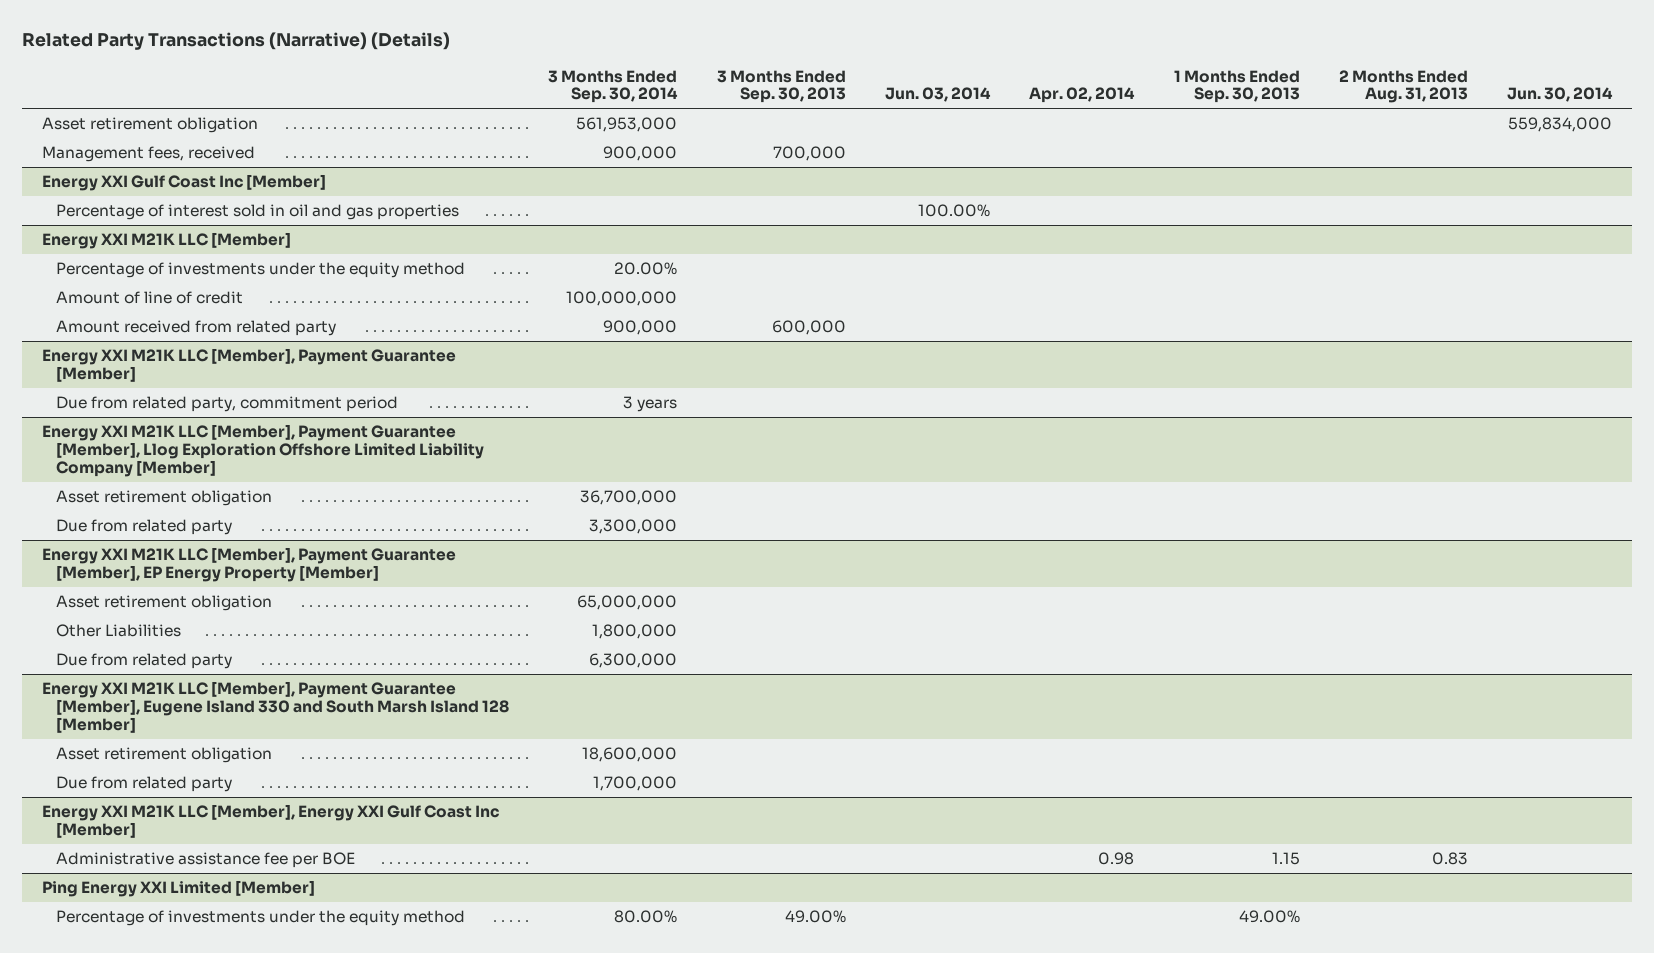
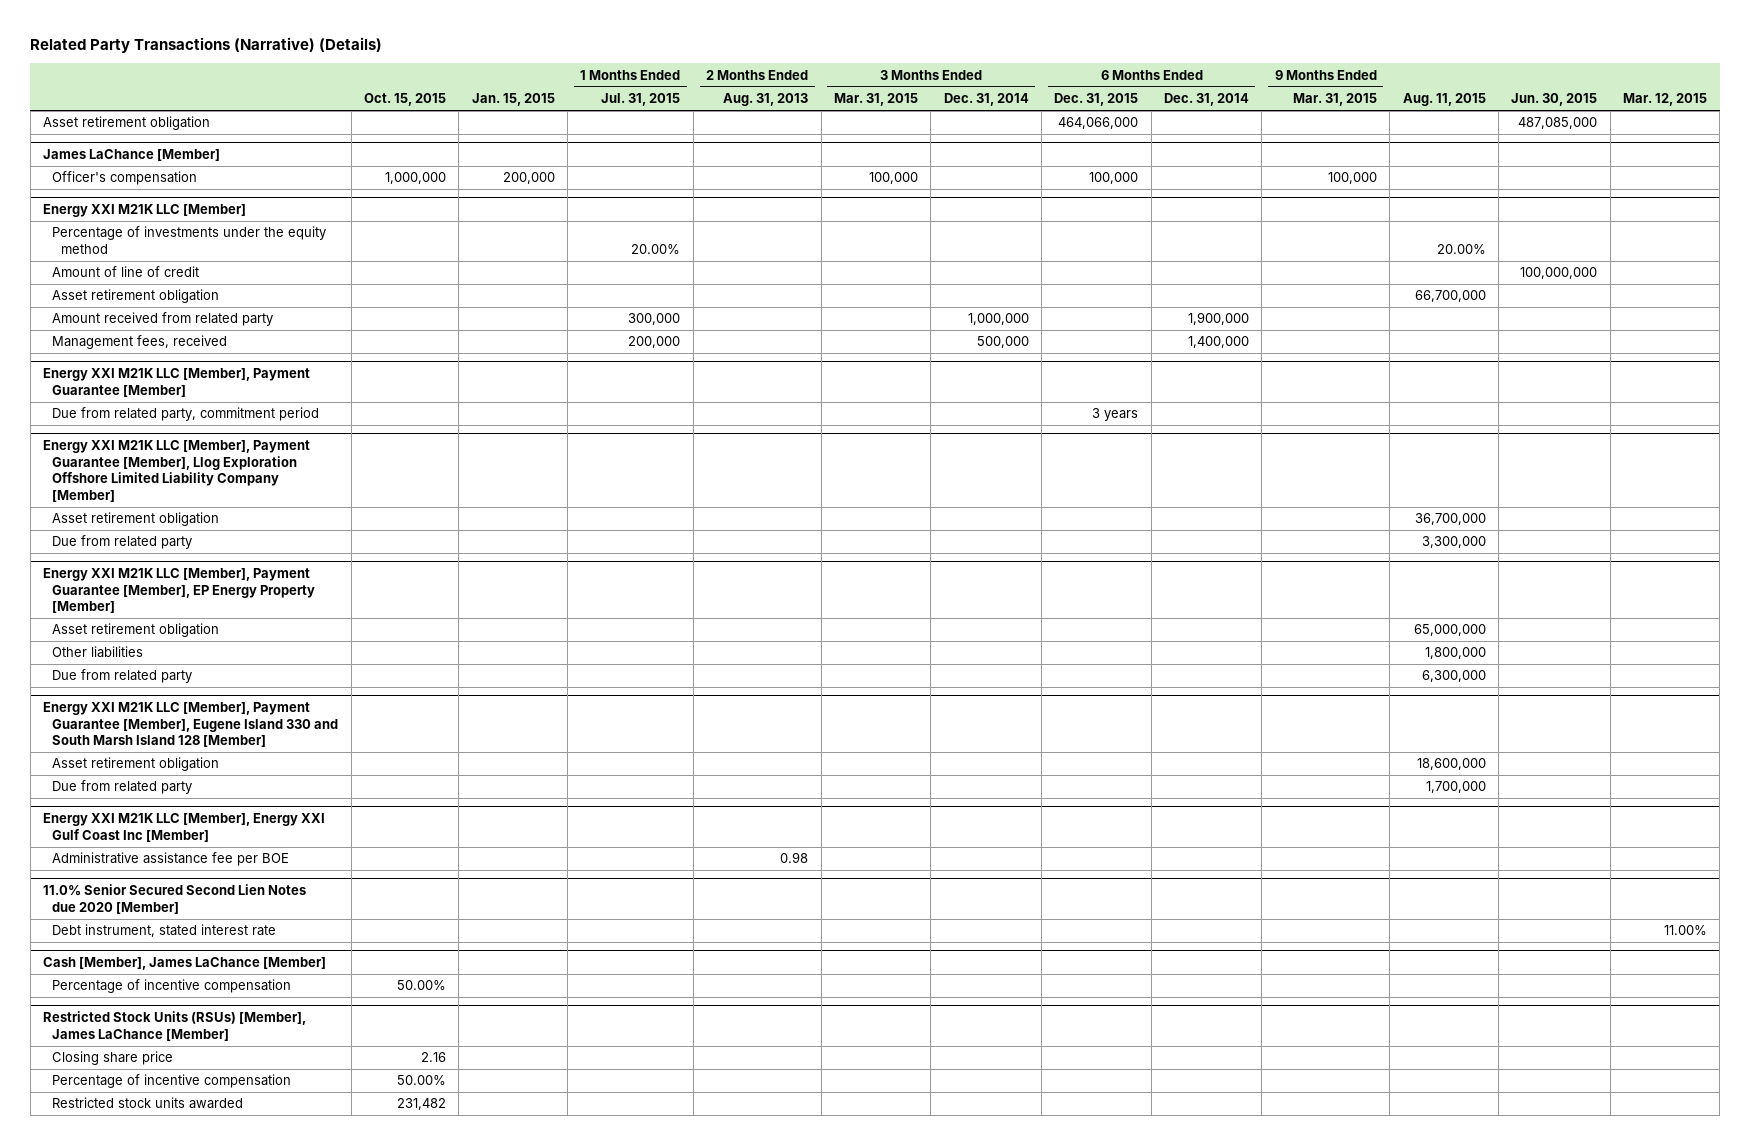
- | 3 Months Ended Sep. 30, 2014 | 3 Months Ended Sep. 30, 2013 | Jun. 03, 2014 | Apr. 02, 2014 | 1 Months Ended Sep. 30, 2013 | 2 Months Ended Aug. 31, 2013 | Jun. 30, 2014
+ | Oct. 15, 2015 | Jan. 15, 2015 | 1 Months Ended Jul. 31, 2015 | 2 Months Ended Aug. 31, 2013 | 3 Months Ended Mar. 31, 2015 | 3 Months Ended Dec. 31, 2014 | 6 Months Ended Dec. 31, 2015 | 6 Months Ended Dec. 31, 2014 | 9 Months Ended Mar. 31, 2015 | Aug. 11, 2015 | Jun. 30, 2015 | Mar. 12, 2015
- Management fees, received | 900,000 | 700,000 | | | | |
- Energy XXI Gulf Coast Inc [Member]
- Percentage of interest sold in oil and gas properties | | | 100.00% | | | |
+ James LaChance [Member]
+ Officer's compensation | 1,000,000 | 200,000 | | | 100,000 | | 100,000 | | 100,000 | | |
@ Energy XXI M21K LLC [Member]
+ Asset retirement obligation | | | | | | | | | | 66,700,000 | |
+ Management fees, received | | | 200,000 | | | 500,000 | | 1,400,000 | | | |
@ Energy XXI M21K LLC [Member], Payment Guarantee [Member], EP Energy Property [Member]
- Other Liabilities | 1,800,000 | | | | | |
+ Other liabilities | | | | | | | | | | 1,800,000 | |
@ Energy XXI M21K LLC [Member], Energy XXI Gulf Coast Inc [Member]
- Administrative assistance fee per BOE | | | | 0.98 | 1.15 | 0.83 |
- Ping Energy XXI Limited [Member]
- Percentage of investments under the equity method | 80.00% | 49.00% | | | 49.00% | |
@ Energy XXI M21K LLC [Member], Energy XXI Gulf Coast Inc [Member]
+ Administrative assistance fee per BOE | | | | 0.98 | | | | | | | |
+ 11.0% Senior Secured Second Lien Notes due 2020 [Member]
+ Debt instrument, stated interest rate | | | | | | | | | | | | 11.00%
+ Cash [Member], James LaChance [Member]
+ Percentage of incentive compensation | 50.00% | | | | | | | | | | |
+ Restricted Stock Units (RSUs) [Member], James LaChance [Member]
+ Closing share price | 2.16 | | | | | | | | | | |
+ Percentage of incentive compensation | 50.00% | | | | | | | | | | |
+ Restricted stock units awarded | 231,482 | | | | | | | | | | |

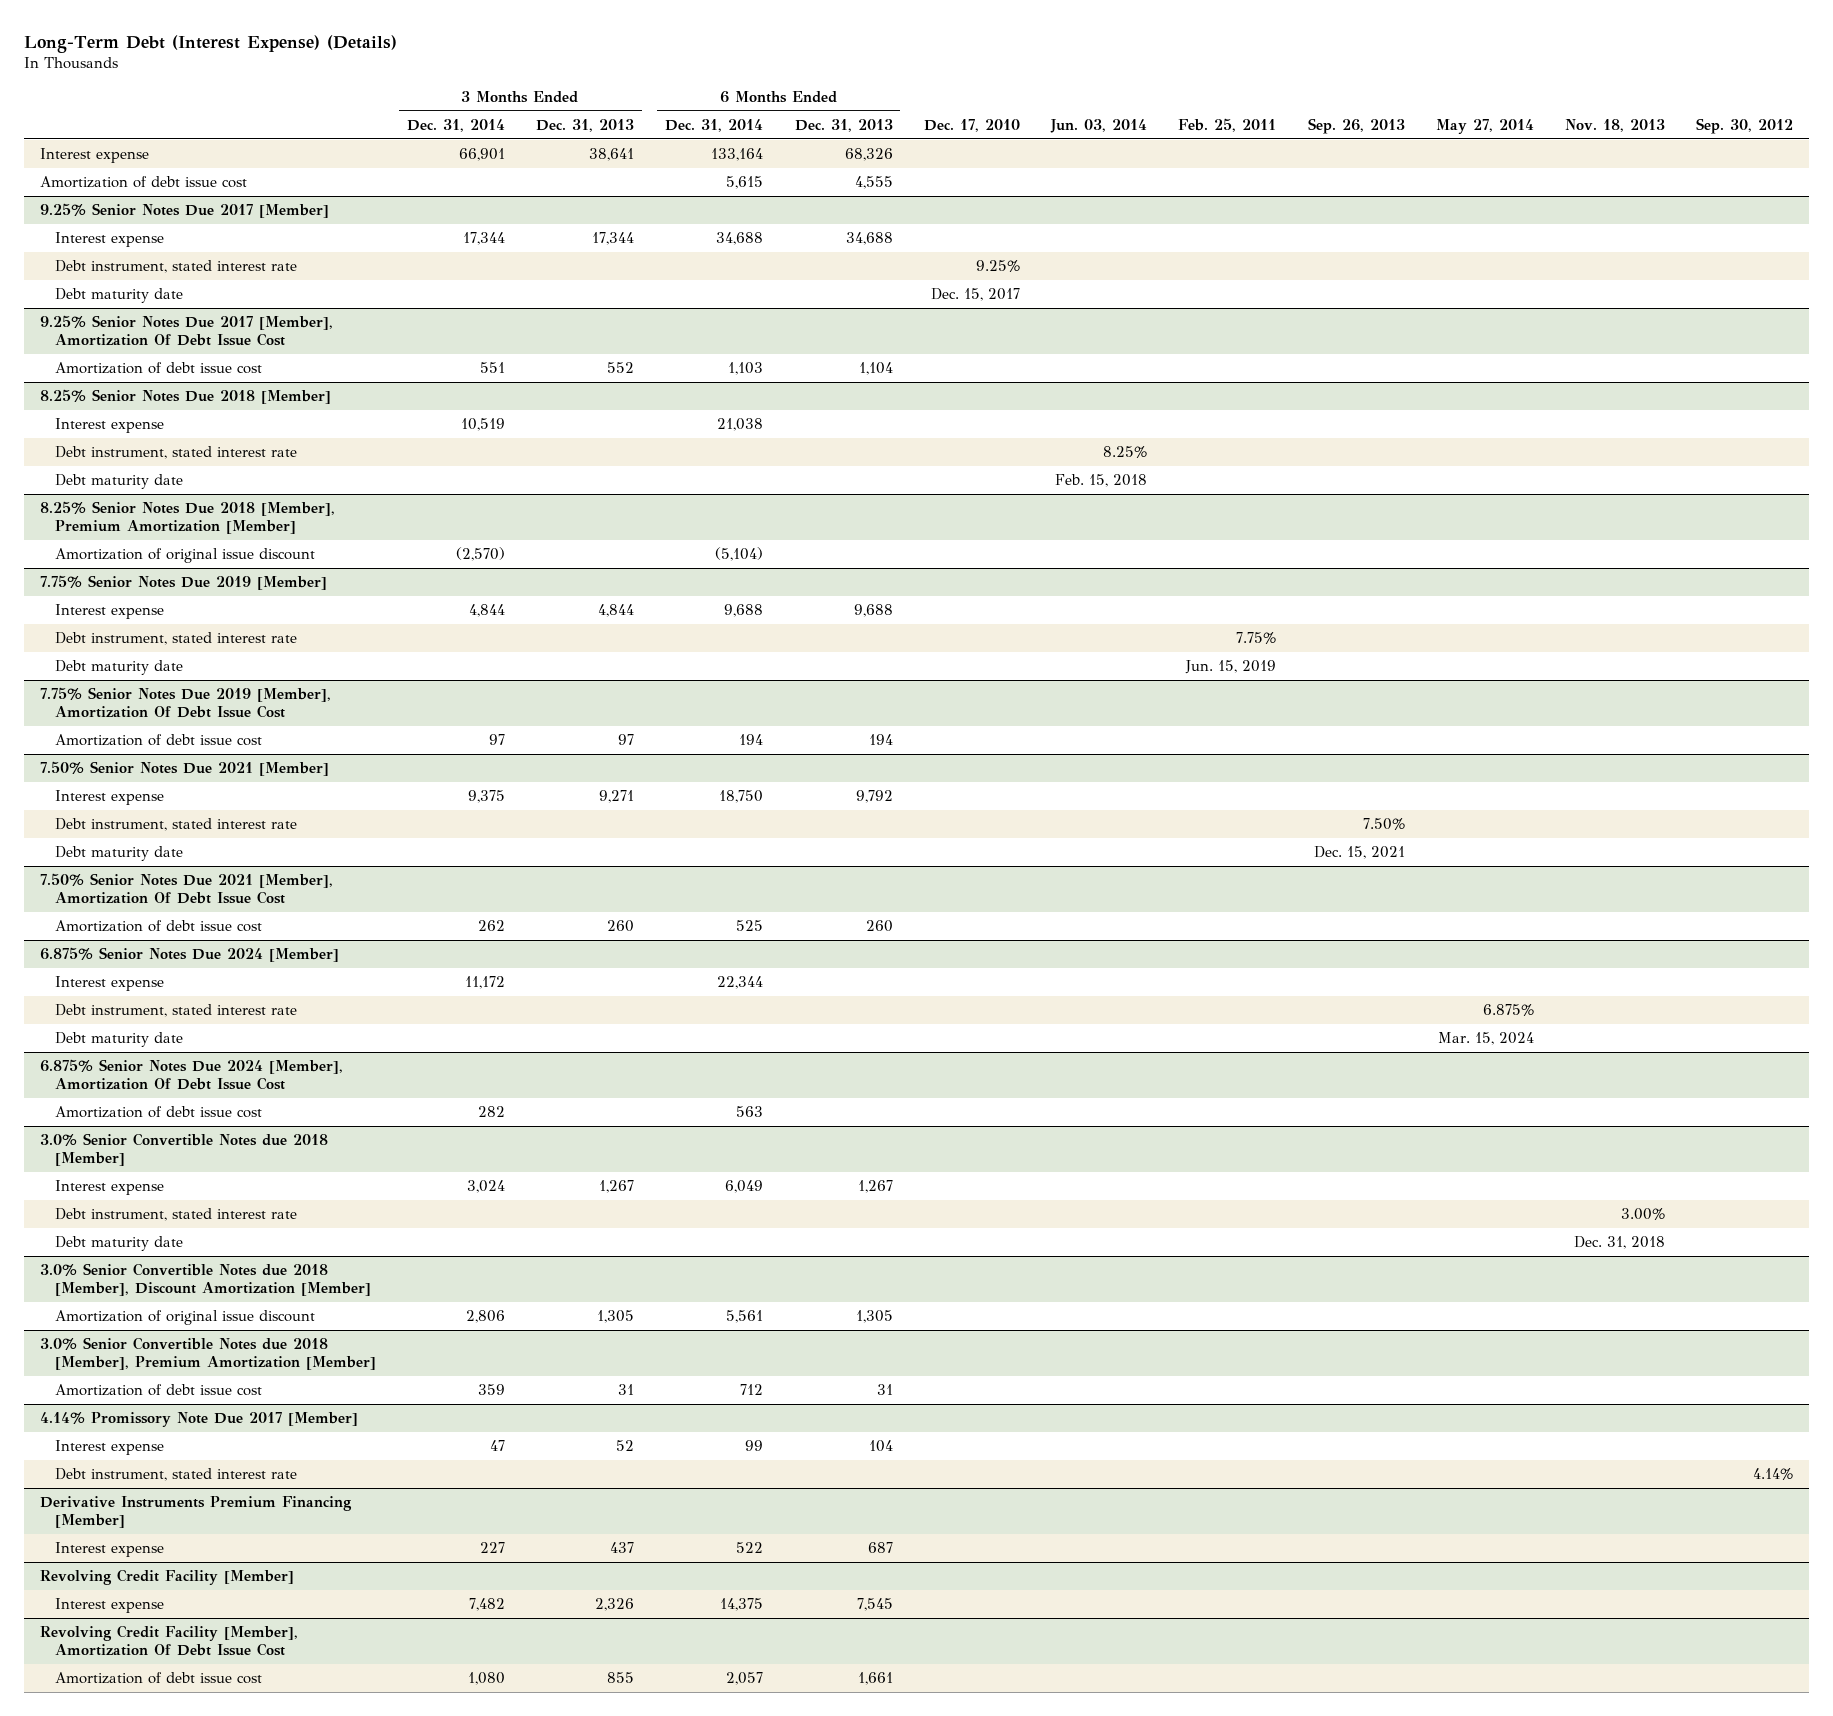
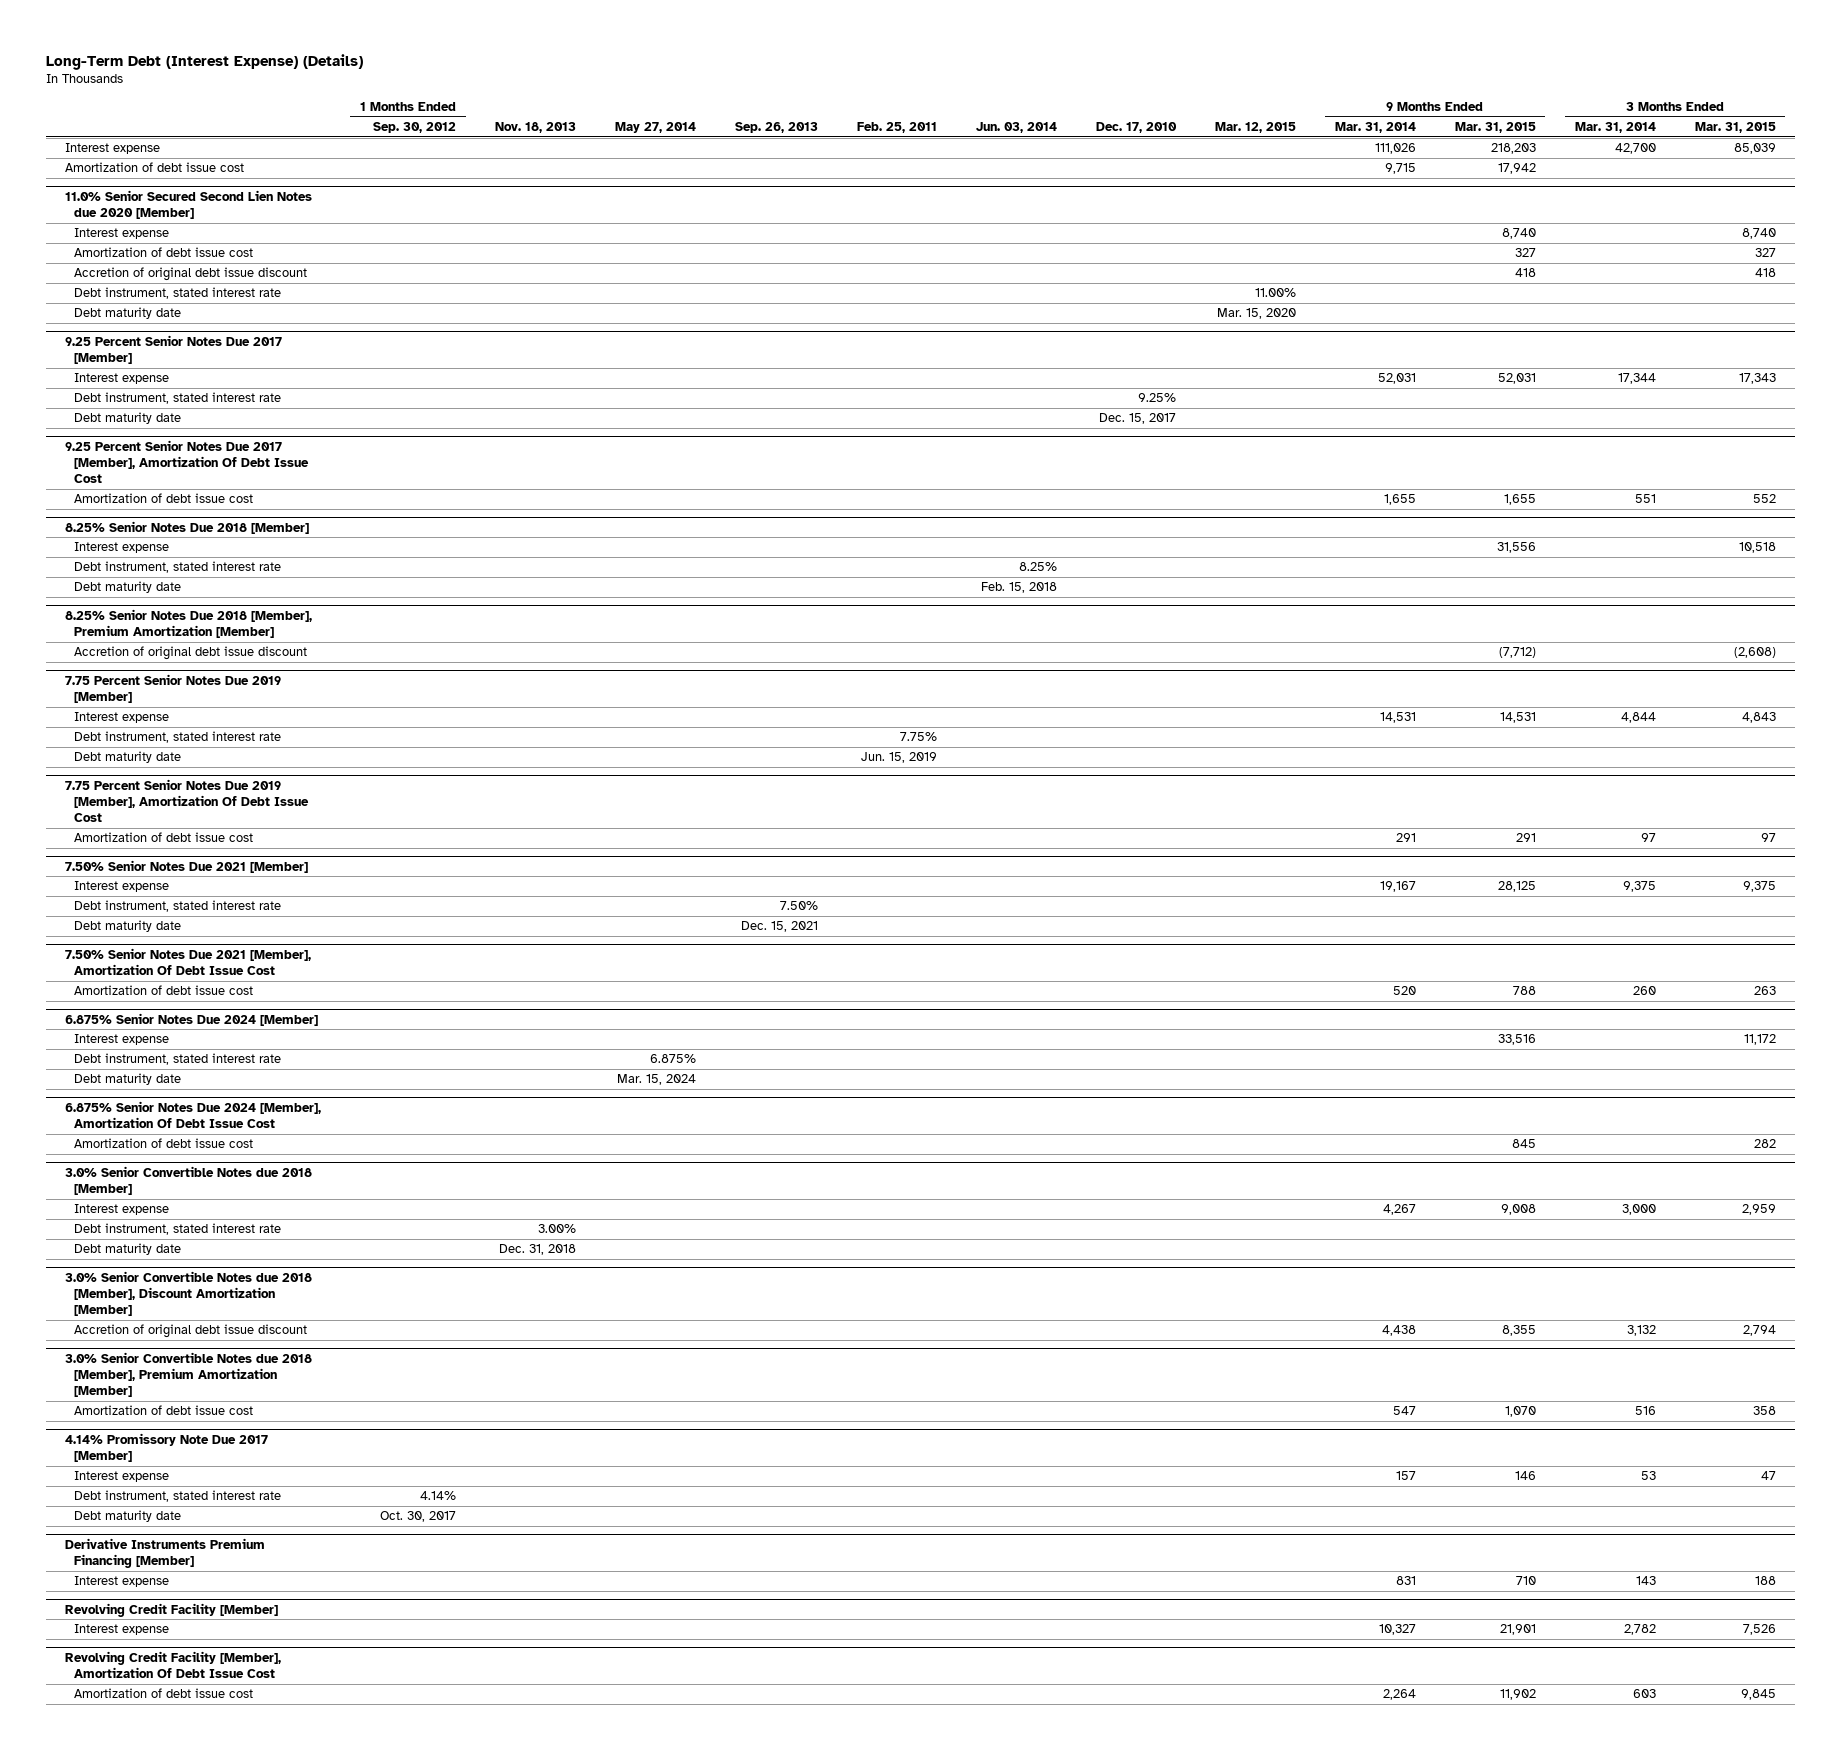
- | 3 Months Ended Dec. 31, 2014 | 3 Months Ended Dec. 31, 2013 | 6 Months Ended Dec. 31, 2014 | 6 Months Ended Dec. 31, 2013 | Dec. 17, 2010 | Jun. 03, 2014 | Feb. 25, 2011 | Sep. 26, 2013 | May 27, 2014 | Nov. 18, 2013 | Sep. 30, 2012
+ | 1 Months Ended Sep. 30, 2012 | Nov. 18, 2013 | May 27, 2014 | Sep. 26, 2013 | Feb. 25, 2011 | Jun. 03, 2014 | Dec. 17, 2010 | Mar. 12, 2015 | 9 Months Ended Mar. 31, 2014 | 9 Months Ended Mar. 31, 2015 | 3 Months Ended Mar. 31, 2014 | 3 Months Ended Mar. 31, 2015
- 9.25% Senior Notes Due 2017 [Member]
+ 11.0% Senior Secured Second Lien Notes due 2020 [Member]
+ Interest expense | | | | | | | | | | 8,740 | | 8,740
+ Amortization of debt issue cost | | | | | | | | | | 327 | | 327
+ Accretion of original debt issue discount | | | | | | | | | | 418 | | 418
+ Debt instrument, stated interest rate | | | | | | | | 11.00% | | | |
+ Debt maturity date | | | | | | | | Mar. 15, 2020 | | | |
+ 9.25 Percent Senior Notes Due 2017 [Member]
- 9.25% Senior Notes Due 2017 [Member], Amortization Of Debt Issue Cost
+ 9.25 Percent Senior Notes Due 2017 [Member], Amortization Of Debt Issue Cost
@ 8.25% Senior Notes Due 2018 [Member], Premium Amortization [Member]
- Amortization of original issue discount | (2,570) | | (5,104) | | | | | | | |
- 7.75% Senior Notes Due 2019 [Member]
@ 8.25% Senior Notes Due 2018 [Member], Premium Amortization [Member]
+ Accretion of original debt issue discount | | | | | | | | | | (7,712) | | (2,608)
+ 7.75 Percent Senior Notes Due 2019 [Member]
- 7.75% Senior Notes Due 2019 [Member], Amortization Of Debt Issue Cost
+ 7.75 Percent Senior Notes Due 2019 [Member], Amortization Of Debt Issue Cost
@ 3.0% Senior Convertible Notes due 2018 [Member], Discount Amortization [Member]
- Amortization of original issue discount | 2,806 | 1,305 | 5,561 | 1,305 | | | | | | |
+ Accretion of original debt issue discount | | | | | | | | | 4,438 | 8,355 | 3,132 | 2,794
@ 4.14% Promissory Note Due 2017 [Member]
+ Debt maturity date | Oct. 30, 2017 | | | | | | | | | | |

